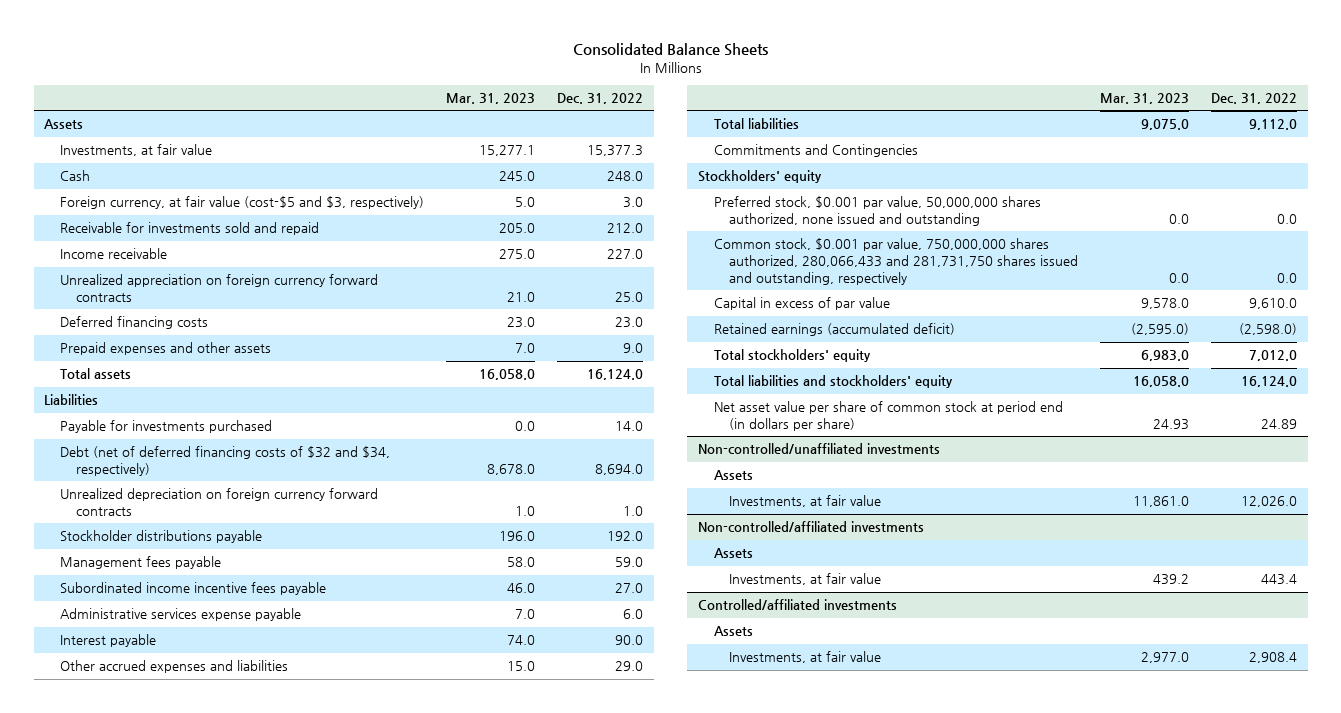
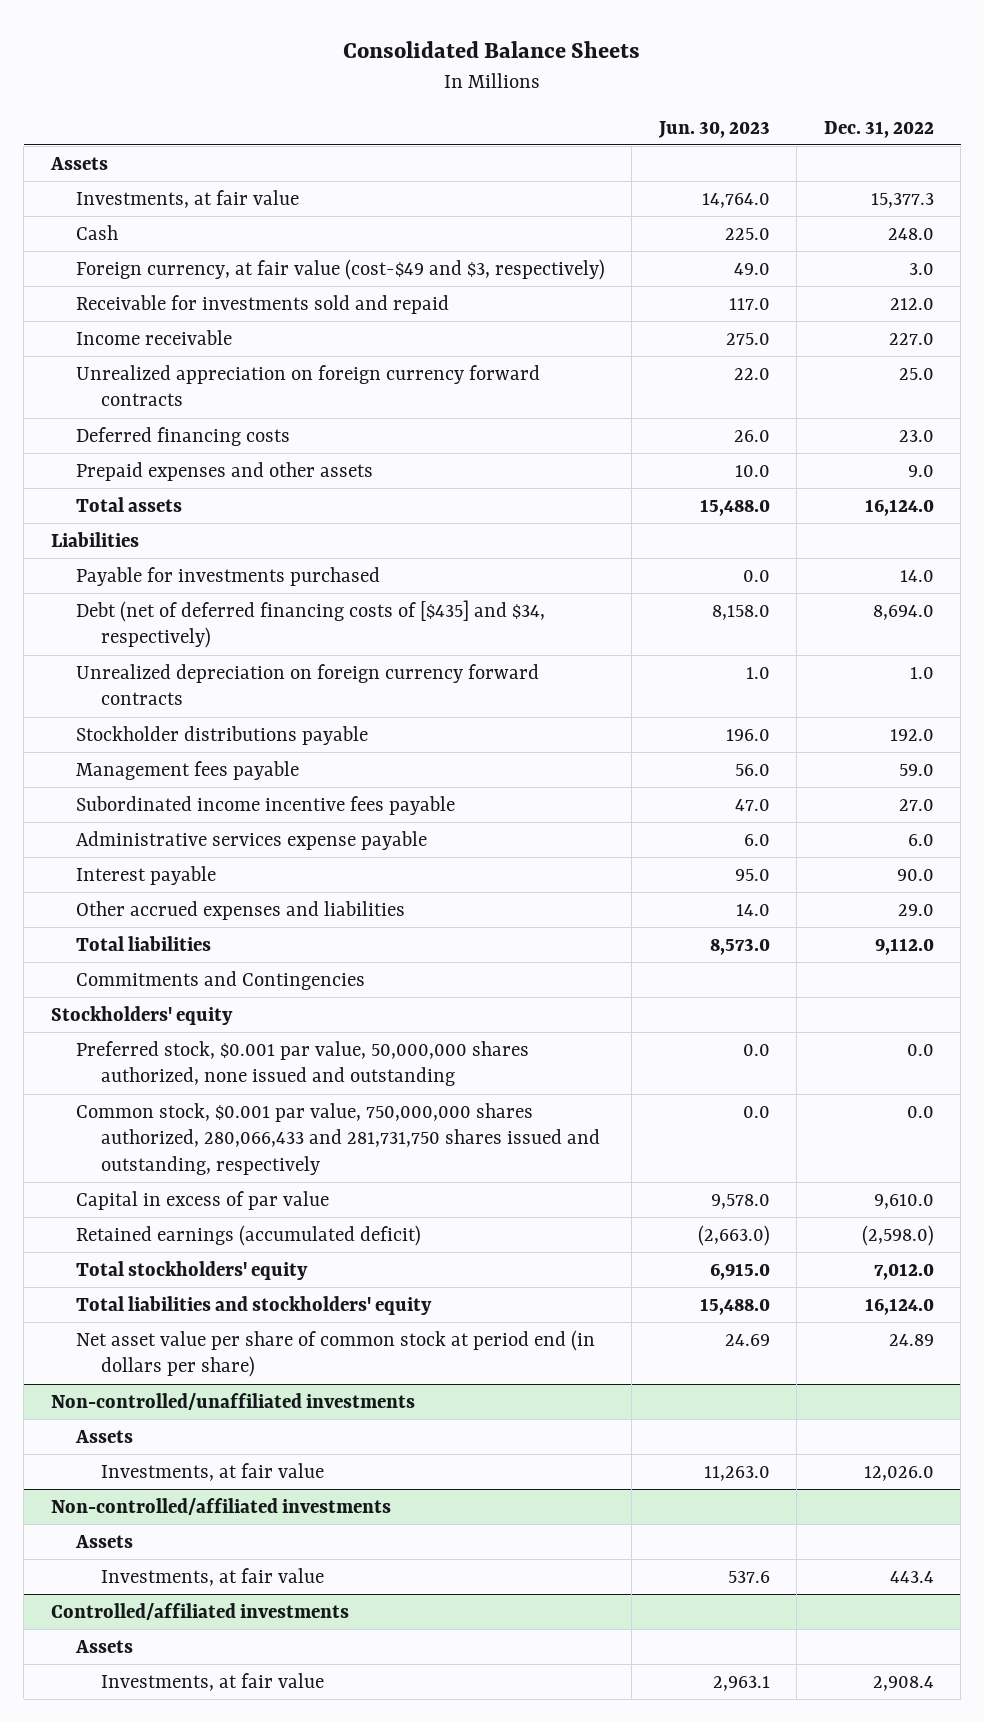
- | Mar. 31, 2023 | Dec. 31, 2022
+ | Jun. 30, 2023 | Dec. 31, 2022
- Foreign currency, at fair value (cost-$5 and $3, respectively) | 5.0 | 3.0
+ Foreign currency, at fair value (cost-$49 and $3, respectively) | 49.0 | 3.0
- Debt (net of deferred financing costs of $32 and $34, respectively) | 8,678.0 | 8,694.0
+ Debt (net of deferred financing costs of [$435] and $34, respectively) | 8,158.0 | 8,694.0

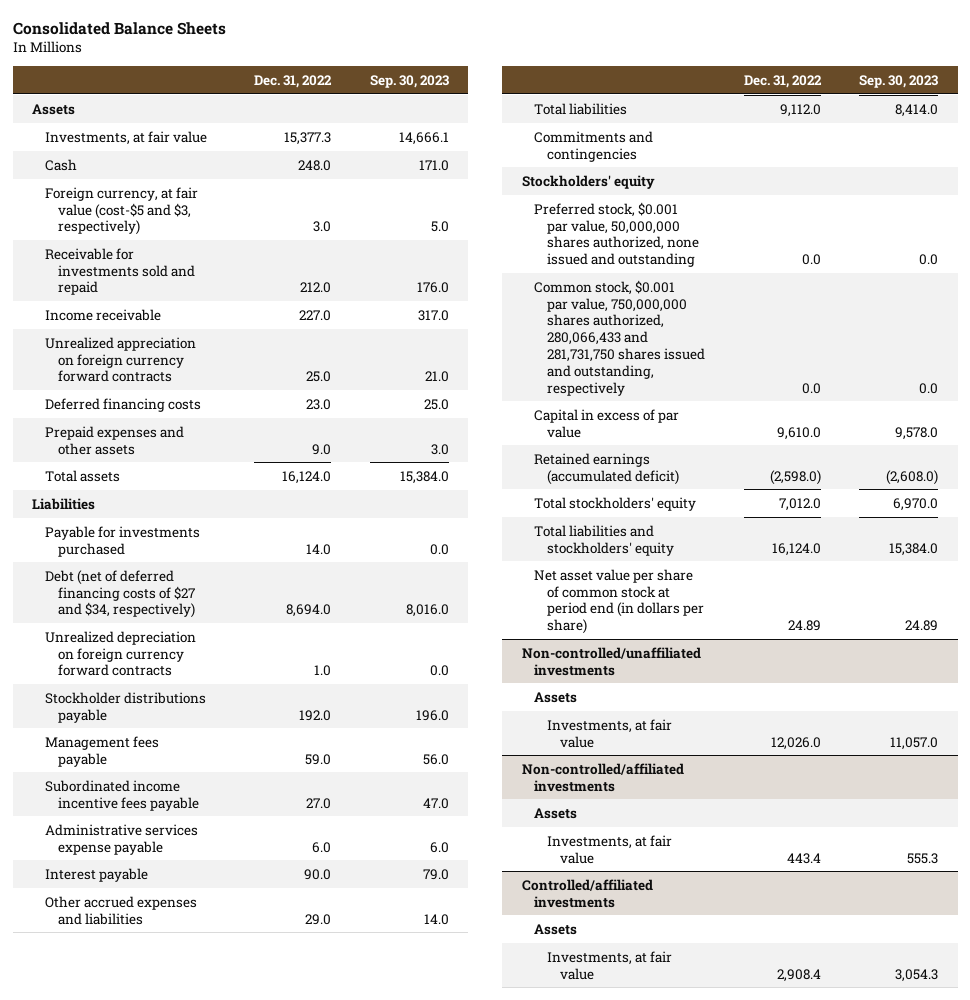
- | Jun. 30, 2023 | Dec. 31, 2022
+ | Dec. 31, 2022 | Sep. 30, 2023
- Foreign currency, at fair value (cost-$49 and $3, respectively) | 49.0 | 3.0
+ Foreign currency, at fair value (cost-$5 and $3, respectively) | 3.0 | 5.0
- Debt (net of deferred financing costs of [$435] and $34, respectively) | 8,158.0 | 8,694.0
+ Debt (net of deferred financing costs of $27 and $34, respectively) | 8,694.0 | 8,016.0
- Commitments and Contingencies
+ Commitments and contingencies

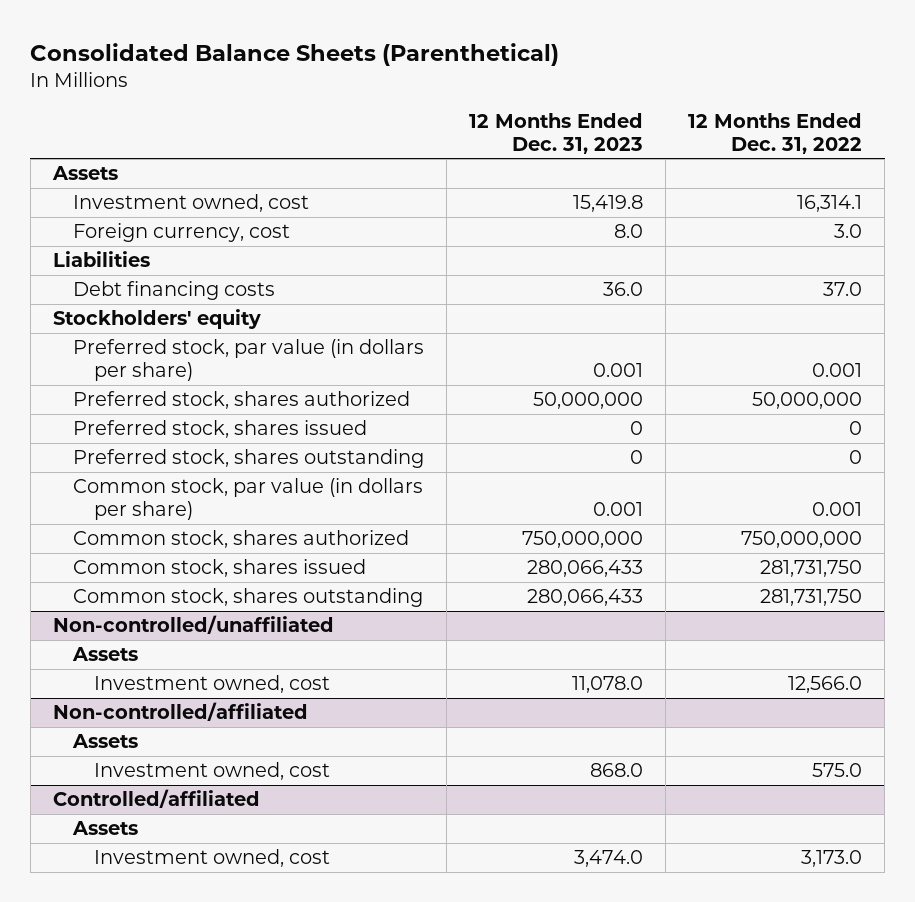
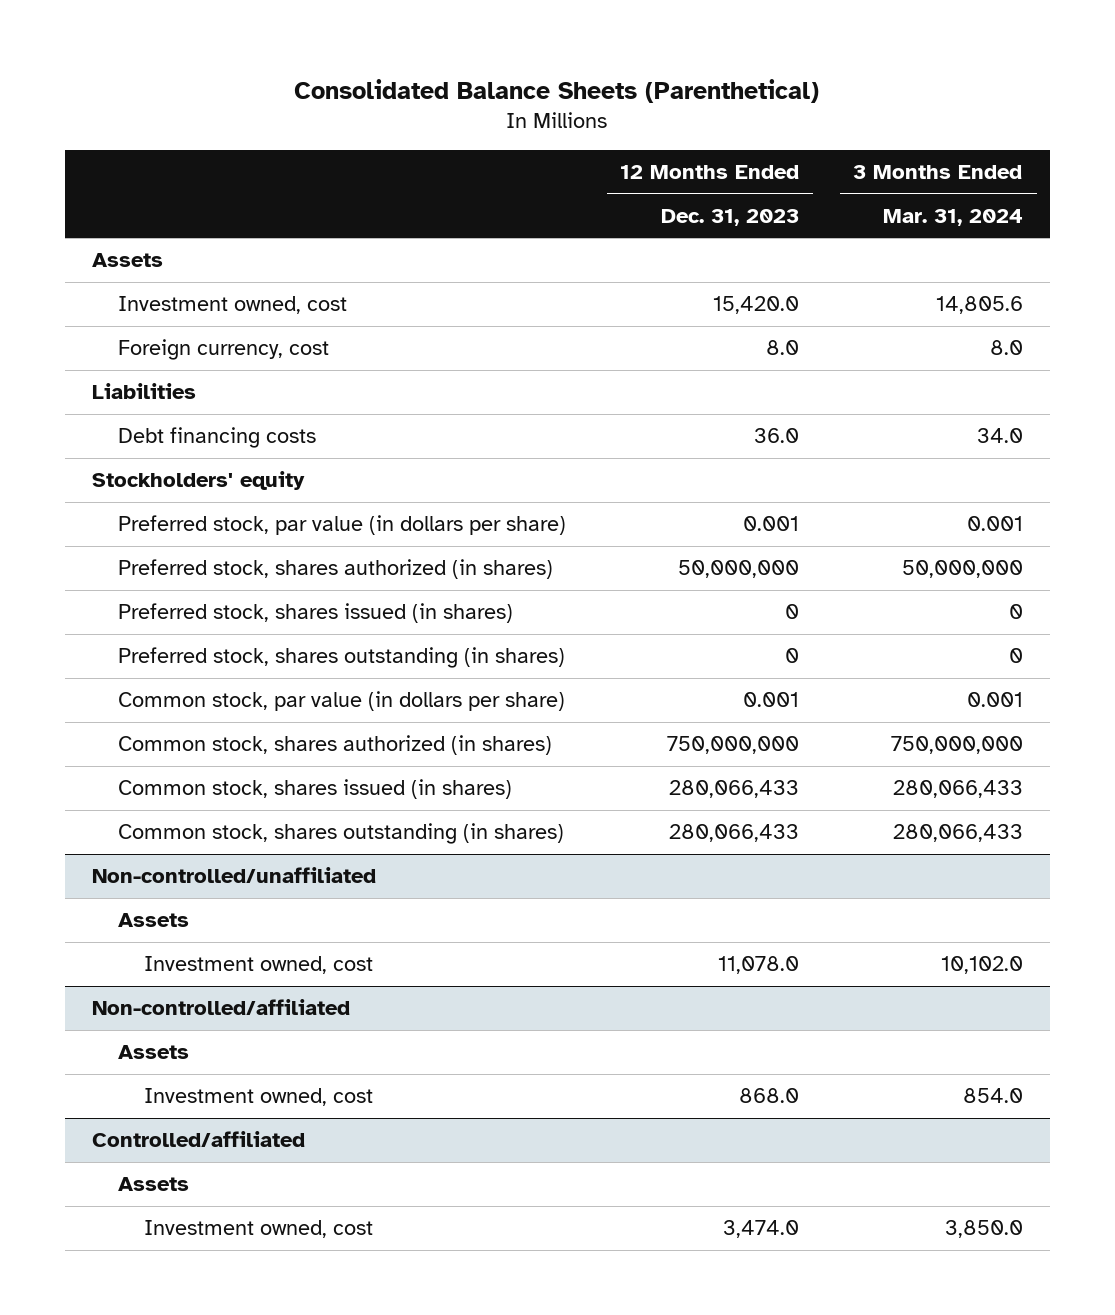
- | 12 Months Ended Dec. 31, 2023 | 12 Months Ended Dec. 31, 2022
+ | 12 Months Ended Dec. 31, 2023 | 3 Months Ended Mar. 31, 2024
- Investment owned, cost | 15,419.8 | 16,314.1
+ Investment owned, cost | 15,420.0 | 14,805.6
- Preferred stock, shares authorized | 50,000,000 | 50,000,000
- Preferred stock, shares issued | 0 | 0
- Preferred stock, shares outstanding | 0 | 0
+ Preferred stock, shares authorized (in shares) | 50,000,000 | 50,000,000
+ Preferred stock, shares issued (in shares) | 0 | 0
+ Preferred stock, shares outstanding (in shares) | 0 | 0
- Common stock, shares authorized | 750,000,000 | 750,000,000
- Common stock, shares issued | 280,066,433 | 281,731,750
- Common stock, shares outstanding | 280,066,433 | 281,731,750
+ Common stock, shares authorized (in shares) | 750,000,000 | 750,000,000
+ Common stock, shares issued (in shares) | 280,066,433 | 280,066,433
+ Common stock, shares outstanding (in shares) | 280,066,433 | 280,066,433

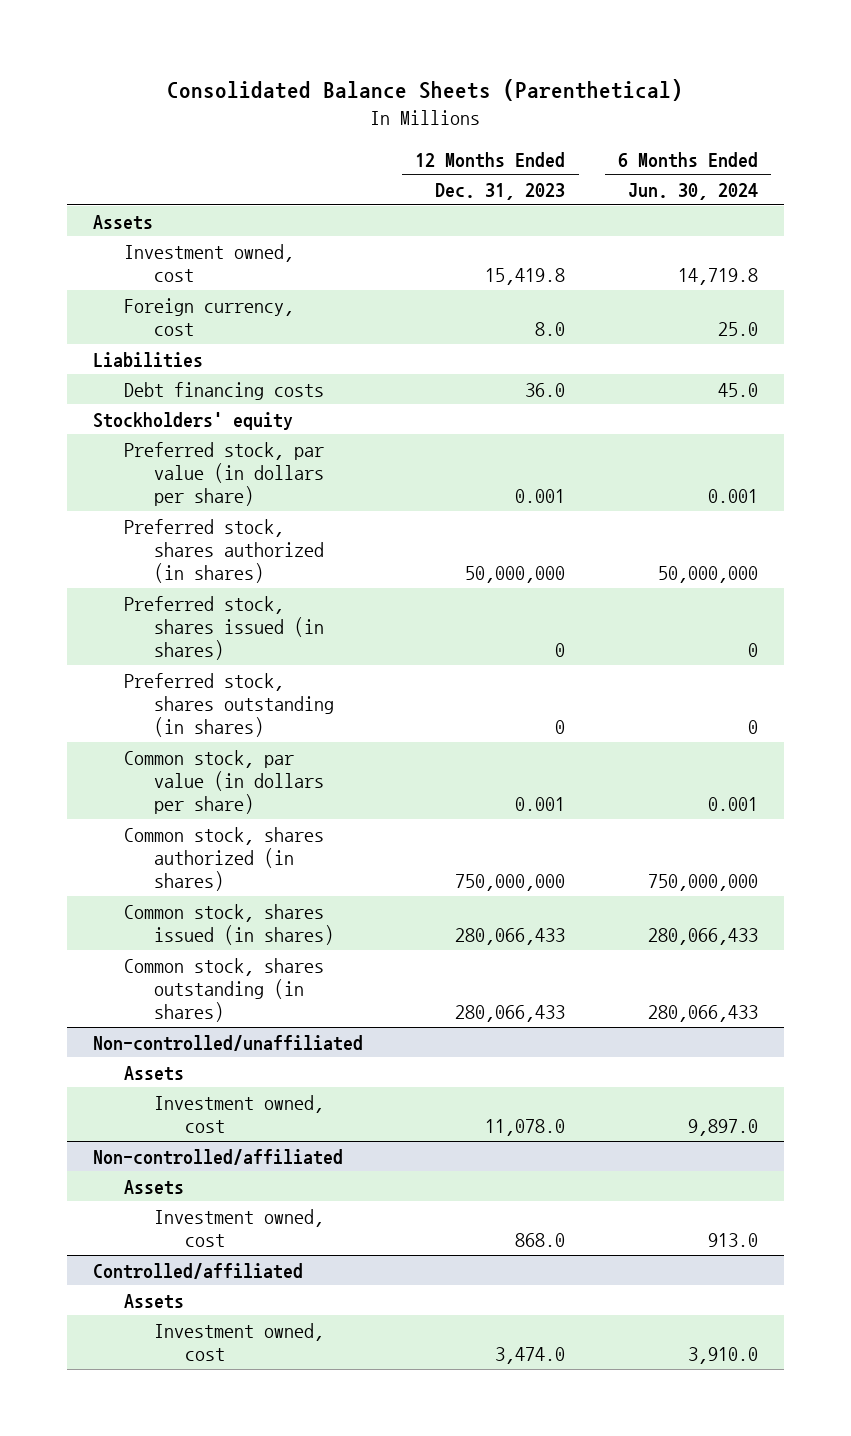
- | 12 Months Ended Dec. 31, 2023 | 3 Months Ended Mar. 31, 2024
+ | 12 Months Ended Dec. 31, 2023 | 6 Months Ended Jun. 30, 2024
- Investment owned, cost | 15,420.0 | 14,805.6
+ Investment owned, cost | 15,419.8 | 14,719.8

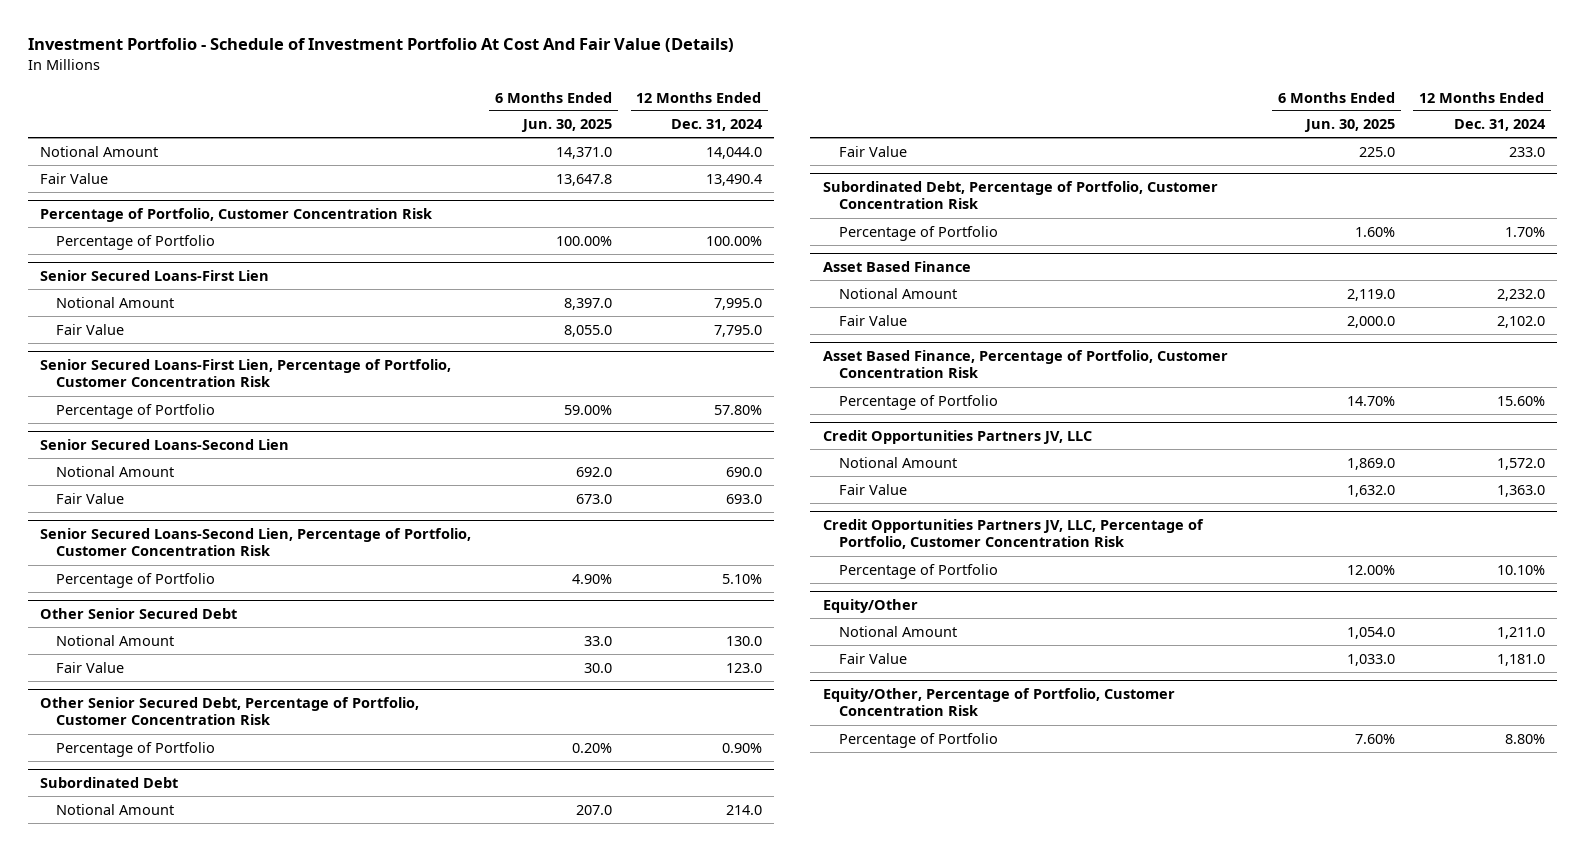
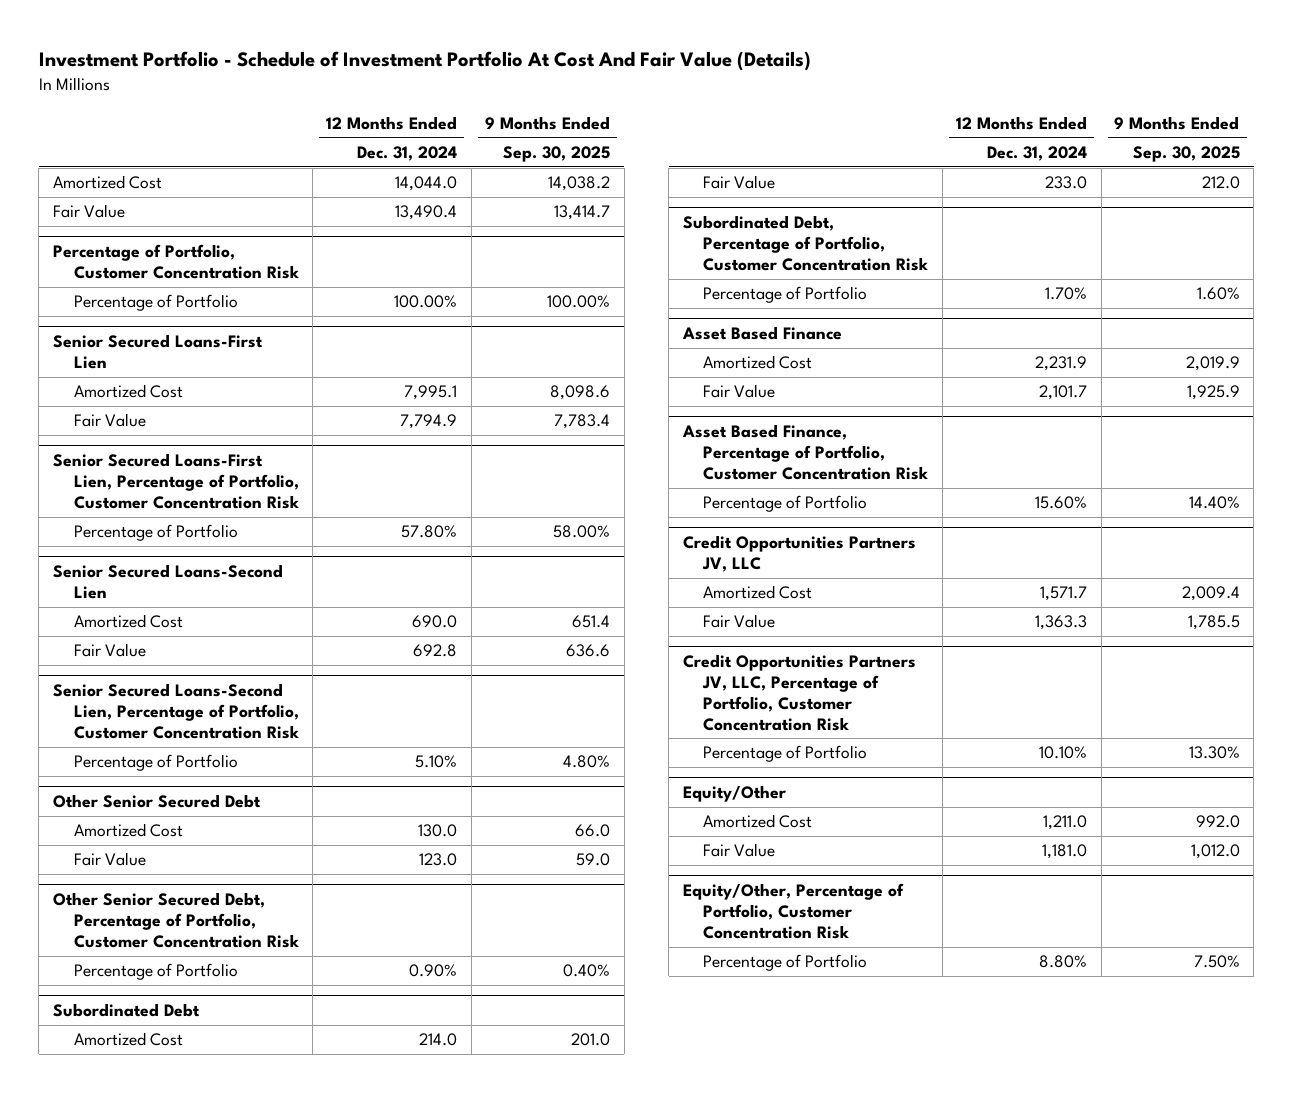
- | 6 Months Ended Jun. 30, 2025 | 12 Months Ended Dec. 31, 2024
+ | 12 Months Ended Dec. 31, 2024 | 9 Months Ended Sep. 30, 2025
- Notional Amount | 14,371.0 | 14,044.0
+ Amortized Cost | 14,044.0 | 14,038.2
@ Senior Secured Loans-First Lien
- Notional Amount | 8,397.0 | 7,995.0
- Fair Value | 8,055.0 | 7,795.0
+ Amortized Cost | 7,995.1 | 8,098.6
+ Fair Value | 7,794.9 | 7,783.4
@ Senior Secured Loans-Second Lien
- Notional Amount | 692.0 | 690.0
- Fair Value | 673.0 | 693.0
+ Amortized Cost | 690.0 | 651.4
+ Fair Value | 692.8 | 636.6
@ Other Senior Secured Debt
- Notional Amount | 33.0 | 130.0
+ Amortized Cost | 130.0 | 66.0
@ Subordinated Debt
- Notional Amount | 207.0 | 214.0
+ Amortized Cost | 214.0 | 201.0
@ Asset Based Finance
- Notional Amount | 2,119.0 | 2,232.0
- Fair Value | 2,000.0 | 2,102.0
+ Amortized Cost | 2,231.9 | 2,019.9
+ Fair Value | 2,101.7 | 1,925.9
@ Credit Opportunities Partners JV, LLC
- Notional Amount | 1,869.0 | 1,572.0
- Fair Value | 1,632.0 | 1,363.0
+ Amortized Cost | 1,571.7 | 2,009.4
+ Fair Value | 1,363.3 | 1,785.5
@ Equity/Other
- Notional Amount | 1,054.0 | 1,211.0
+ Amortized Cost | 1,211.0 | 992.0

